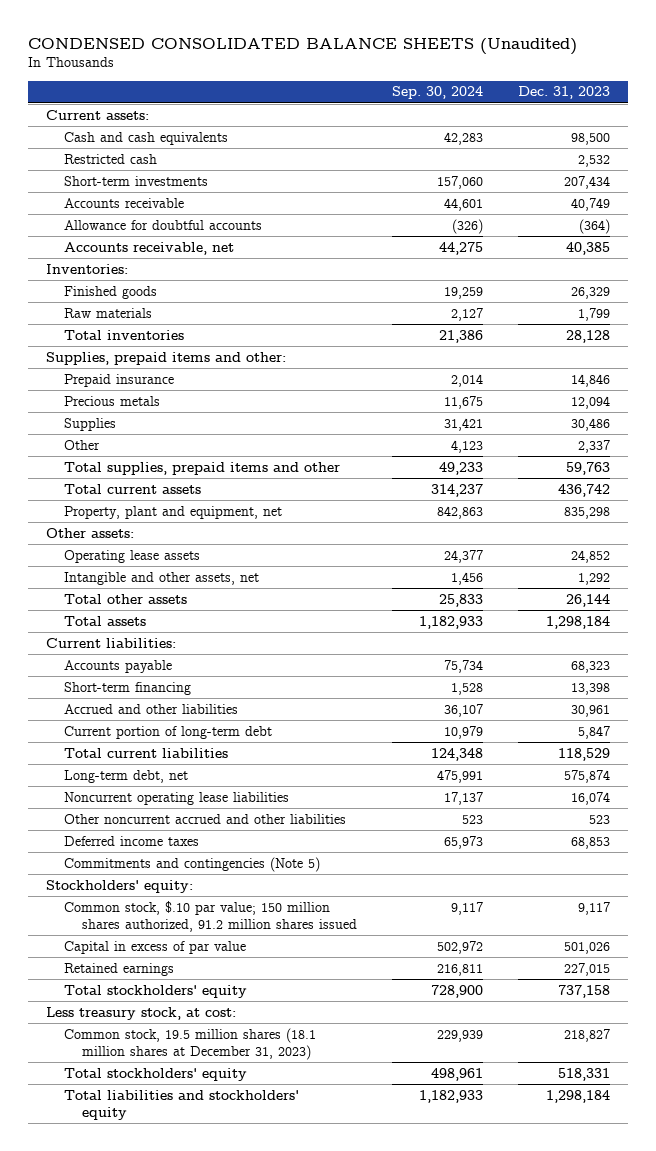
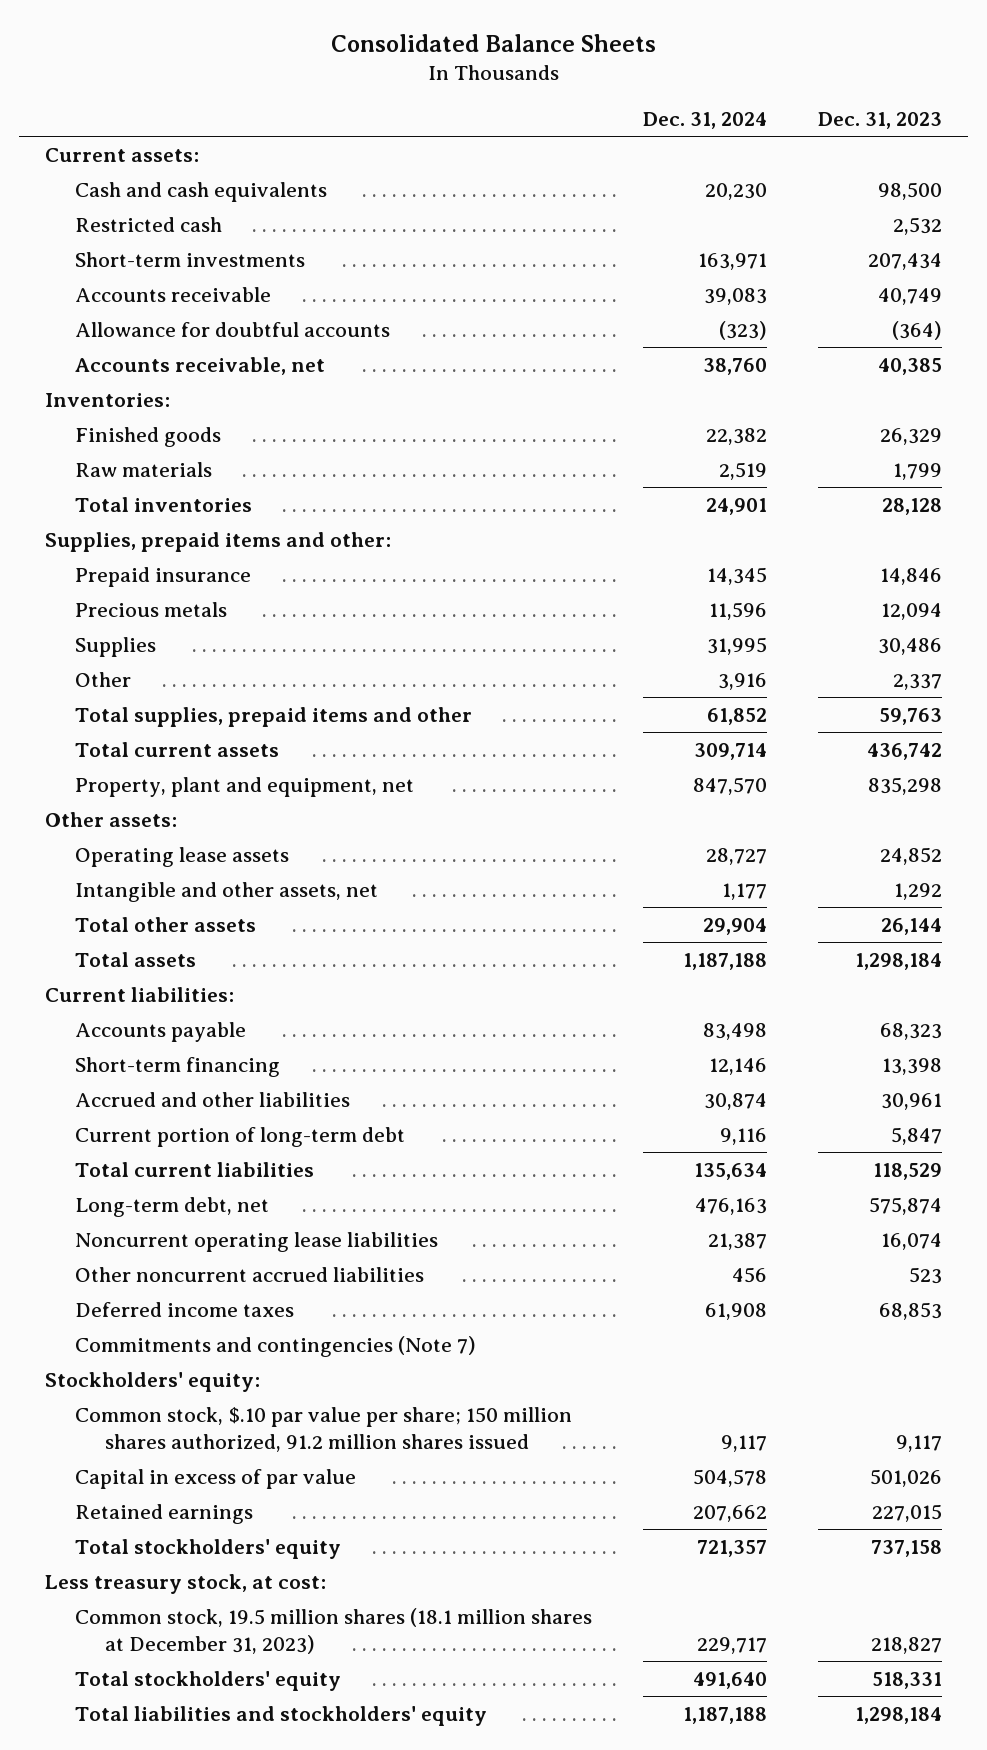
- CONDENSED CONSOLIDATED BALANCE SHEETS (Unaudited)
+ Consolidated Balance Sheets
- | Sep. 30, 2024 | Dec. 31, 2023
+ | Dec. 31, 2024 | Dec. 31, 2023
- Other noncurrent accrued and other liabilities | 523 | 523
+ Other noncurrent accrued liabilities | 456 | 523
- Commitments and contingencies (Note 5)
+ Commitments and contingencies (Note 7)
- Common stock, $.10 par value; 150 million shares authorized, 91.2 million shares issued | 9,117 | 9,117
+ Common stock, $.10 par value per share; 150 million shares authorized, 91.2 million shares issued | 9,117 | 9,117

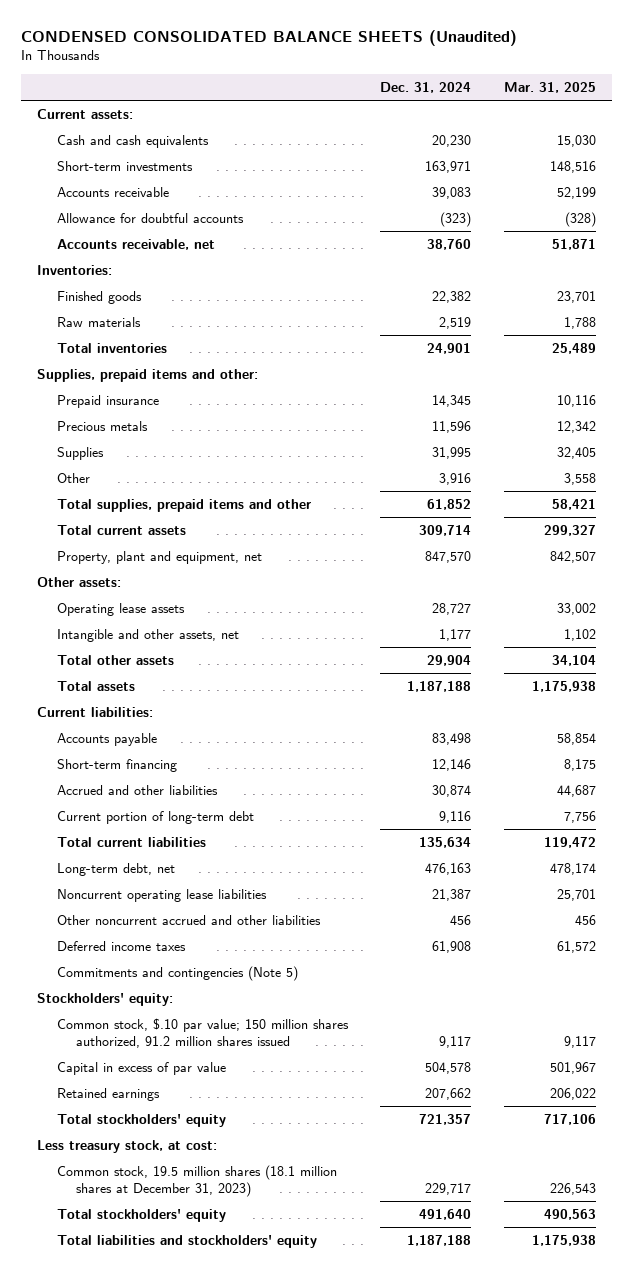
- Consolidated Balance Sheets
+ CONDENSED CONSOLIDATED BALANCE SHEETS (Unaudited)
- | Dec. 31, 2024 | Dec. 31, 2023
+ | Dec. 31, 2024 | Mar. 31, 2025
- Restricted cash | | 2,532
- Other noncurrent accrued liabilities | 456 | 523
+ Other noncurrent accrued and other liabilities | 456 | 456
- Commitments and contingencies (Note 7)
+ Commitments and contingencies (Note 5)
- Common stock, $.10 par value per share; 150 million shares authorized, 91.2 million shares issued | 9,117 | 9,117
+ Common stock, $.10 par value; 150 million shares authorized, 91.2 million shares issued | 9,117 | 9,117

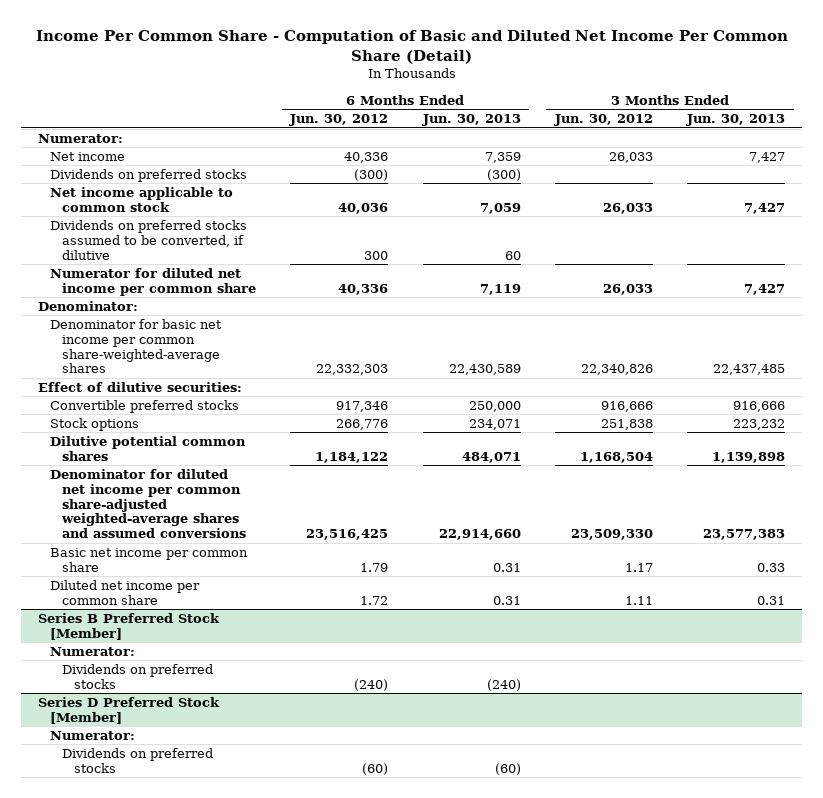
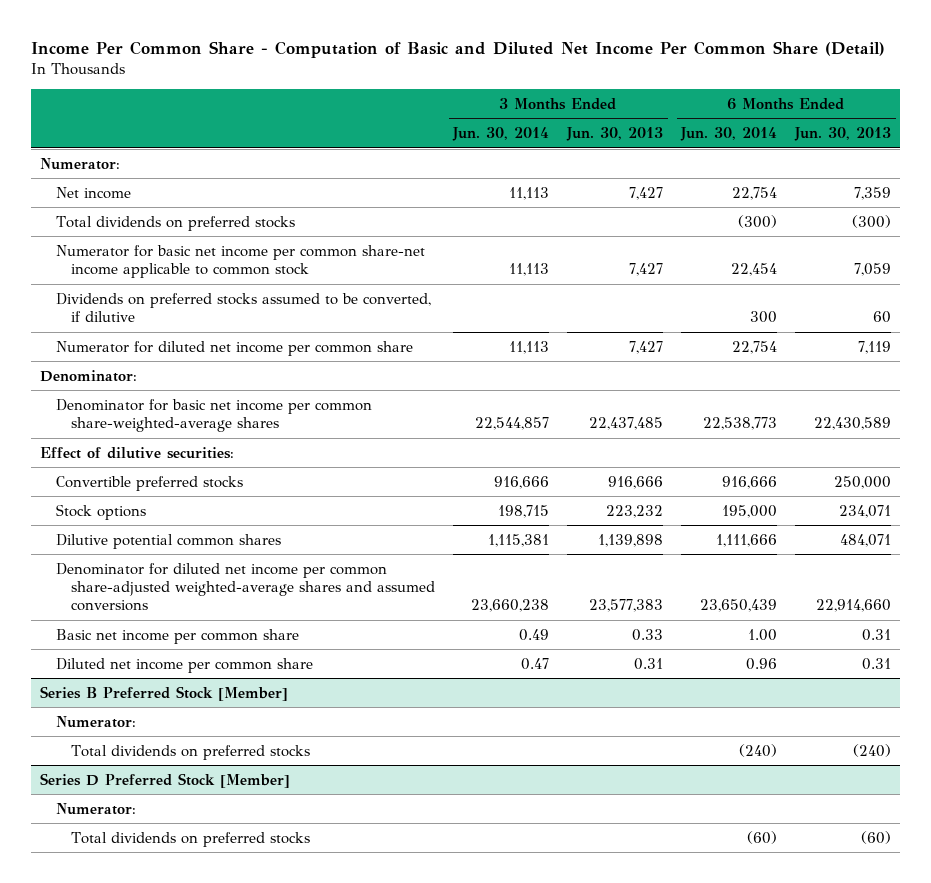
- | 6 Months Ended Jun. 30, 2012 | 6 Months Ended Jun. 30, 2013 | 3 Months Ended Jun. 30, 2012 | 3 Months Ended Jun. 30, 2013
+ | 3 Months Ended Jun. 30, 2014 | 3 Months Ended Jun. 30, 2013 | 6 Months Ended Jun. 30, 2014 | 6 Months Ended Jun. 30, 2013
- Dividends on preferred stocks | (300) | (300) | |
- Net income applicable to common stock | 40,036 | 7,059 | 26,033 | 7,427
+ Total dividends on preferred stocks | | | (300) | (300)
+ Numerator for basic net income per common share-net income applicable to common stock | 11,113 | 7,427 | 22,454 | 7,059
@ Series B Preferred Stock [Member]
- Dividends on preferred stocks | (240) | (240) | |
+ Total dividends on preferred stocks | | | (240) | (240)
@ Series D Preferred Stock [Member]
- Dividends on preferred stocks | (60) | (60) | |
+ Total dividends on preferred stocks | | | (60) | (60)

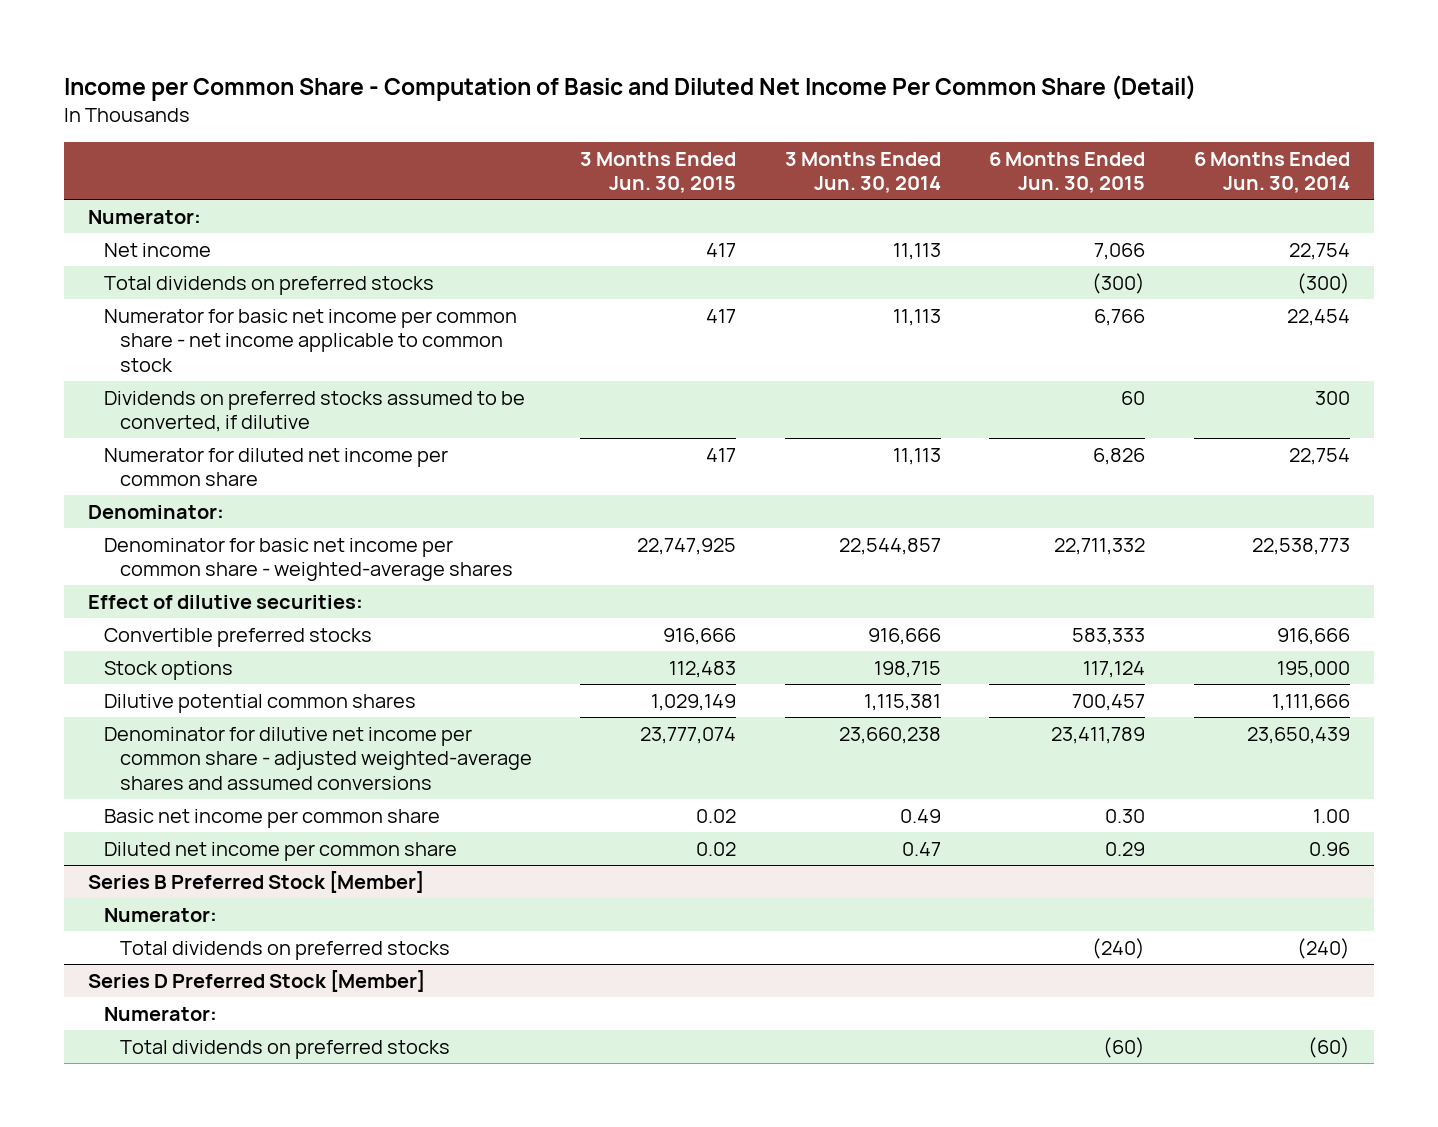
- Income Per Common Share - Computation of Basic and Diluted Net Income Per Common Share (Detail)
+ Income per Common Share - Computation of Basic and Diluted Net Income Per Common Share (Detail)
- | 3 Months Ended Jun. 30, 2014 | 3 Months Ended Jun. 30, 2013 | 6 Months Ended Jun. 30, 2014 | 6 Months Ended Jun. 30, 2013
+ | 3 Months Ended Jun. 30, 2015 | 3 Months Ended Jun. 30, 2014 | 6 Months Ended Jun. 30, 2015 | 6 Months Ended Jun. 30, 2014
- Numerator for basic net income per common share-net income applicable to common stock | 11,113 | 7,427 | 22,454 | 7,059
+ Numerator for basic net income per common share - net income applicable to common stock | 417 | 11,113 | 6,766 | 22,454
- Denominator for basic net income per common share-weighted-average shares | 22,544,857 | 22,437,485 | 22,538,773 | 22,430,589
+ Denominator for basic net income per common share - weighted-average shares | 22,747,925 | 22,544,857 | 22,711,332 | 22,538,773
- Denominator for diluted net income per common share-adjusted weighted-average shares and assumed conversions | 23,660,238 | 23,577,383 | 23,650,439 | 22,914,660
+ Denominator for dilutive net income per common share - adjusted weighted-average shares and assumed conversions | 23,777,074 | 23,660,238 | 23,411,789 | 23,650,439

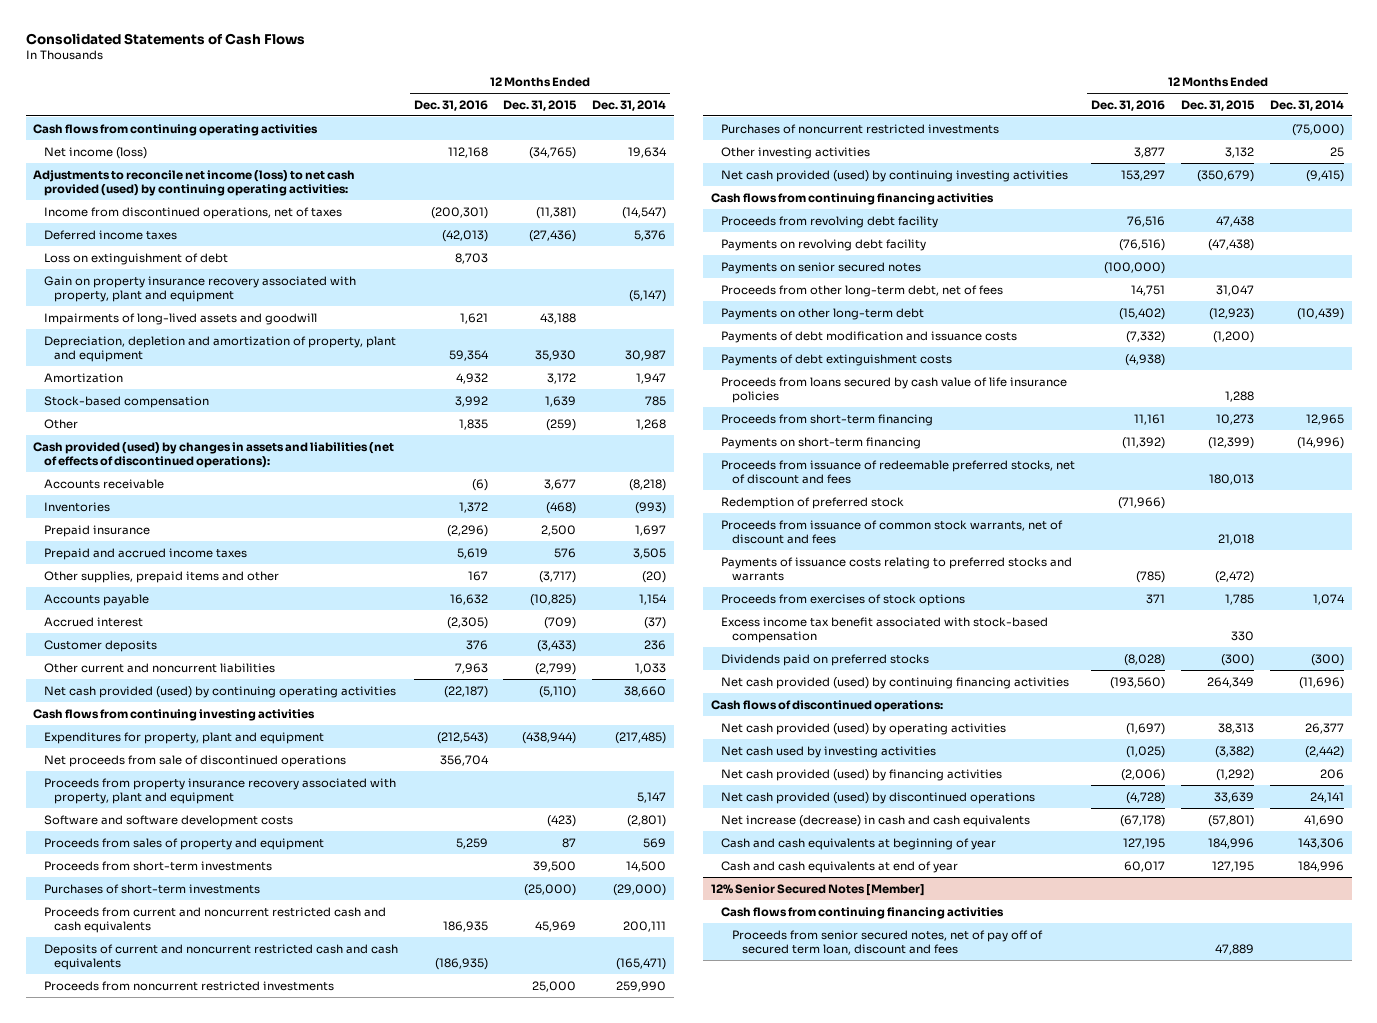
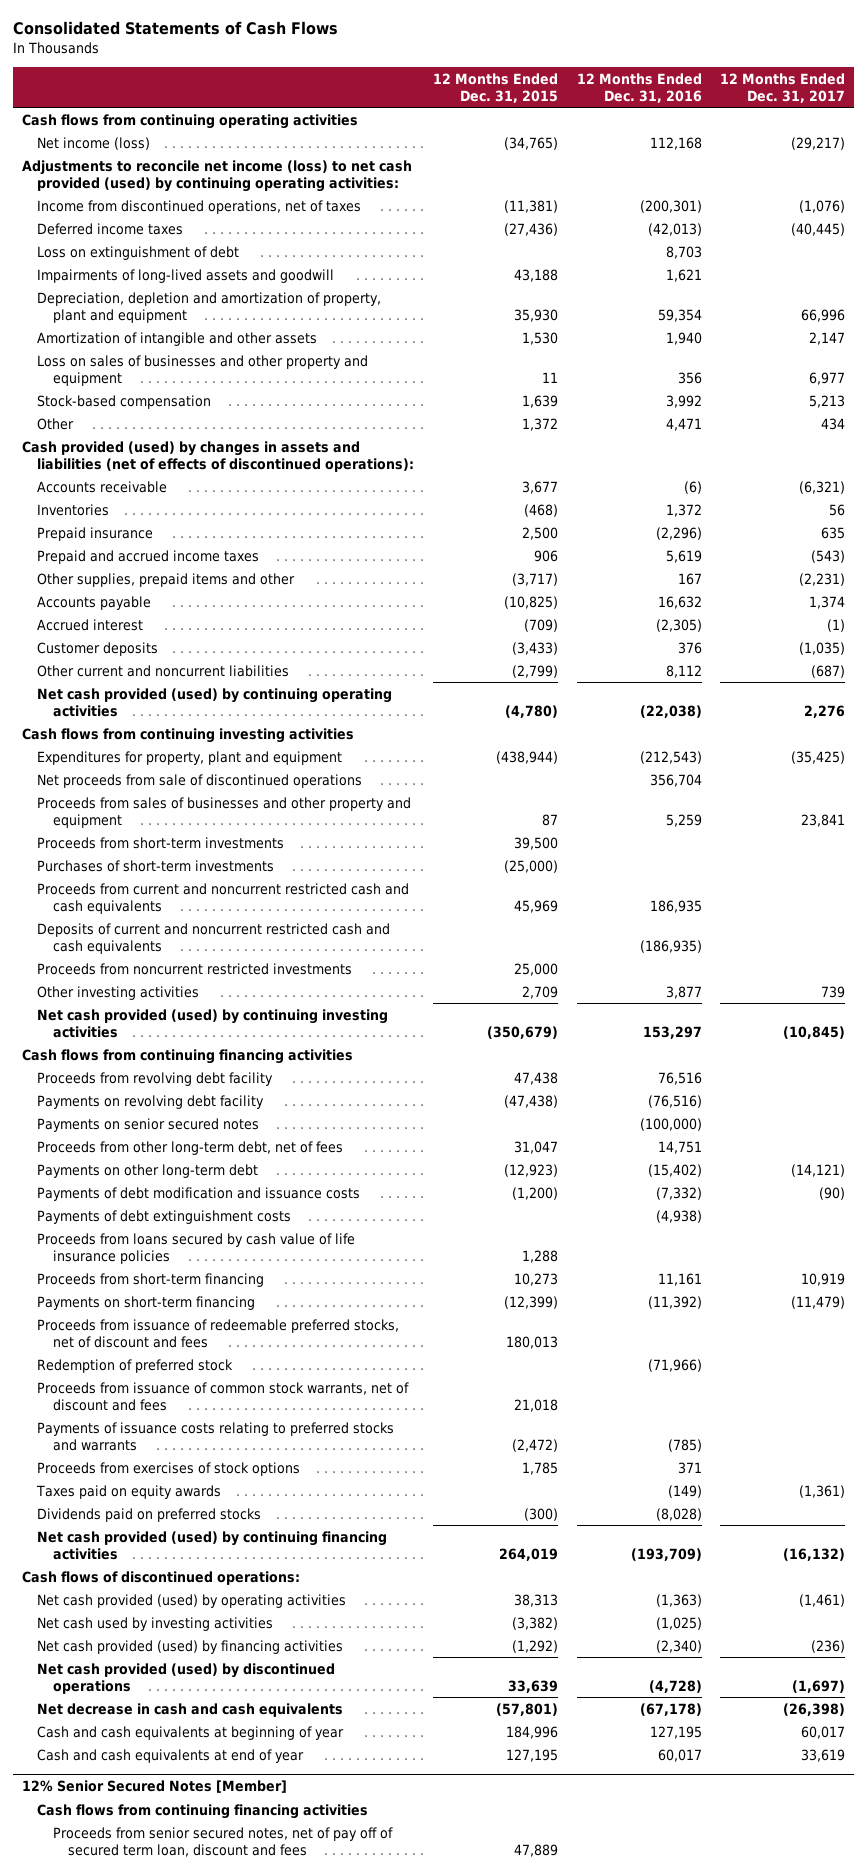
- | 12 Months Ended Dec. 31, 2016 | 12 Months Ended Dec. 31, 2015 | 12 Months Ended Dec. 31, 2014
+ | 12 Months Ended Dec. 31, 2015 | 12 Months Ended Dec. 31, 2016 | 12 Months Ended Dec. 31, 2017
- Gain on property insurance recovery associated with property, plant and equipment | | | (5,147)
- Amortization | 4,932 | 3,172 | 1,947
+ Amortization of intangible and other assets | 1,530 | 1,940 | 2,147
+ Loss on sales of businesses and other property and equipment | 11 | 356 | 6,977
- Other | 1,835 | (259) | 1,268
+ Other | 1,372 | 4,471 | 434
- Prepaid and accrued income taxes | 5,619 | 576 | 3,505
+ Prepaid and accrued income taxes | 906 | 5,619 | (543)
- Other current and noncurrent liabilities | 7,963 | (2,799) | 1,033
- Net cash provided (used) by continuing operating activities | (22,187) | (5,110) | 38,660
+ Other current and noncurrent liabilities | (2,799) | 8,112 | (687)
+ Net cash provided (used) by continuing operating activities | (4,780) | (22,038) | 2,276
- Proceeds from property insurance recovery associated with property, plant and equipment | | | 5,147
- Software and software development costs | | (423) | (2,801)
- Proceeds from sales of property and equipment | 5,259 | 87 | 569
+ Proceeds from sales of businesses and other property and equipment | 87 | 5,259 | 23,841
- Purchases of noncurrent restricted investments | | | (75,000)
- Other investing activities | 3,877 | 3,132 | 25
+ Other investing activities | 2,709 | 3,877 | 739
- Excess income tax benefit associated with stock-based compensation | | 330 |
+ Taxes paid on equity awards | | (149) | (1,361)
- Net cash provided (used) by continuing financing activities | (193,560) | 264,349 | (11,696)
+ Net cash provided (used) by continuing financing activities | 264,019 | (193,709) | (16,132)
- Net cash provided (used) by operating activities | (1,697) | 38,313 | 26,377
+ Net cash provided (used) by operating activities | 38,313 | (1,363) | (1,461)
- Net cash provided (used) by financing activities | (2,006) | (1,292) | 206
+ Net cash provided (used) by financing activities | (1,292) | (2,340) | (236)
- Net increase (decrease) in cash and cash equivalents | (67,178) | (57,801) | 41,690
+ Net decrease in cash and cash equivalents | (57,801) | (67,178) | (26,398)

